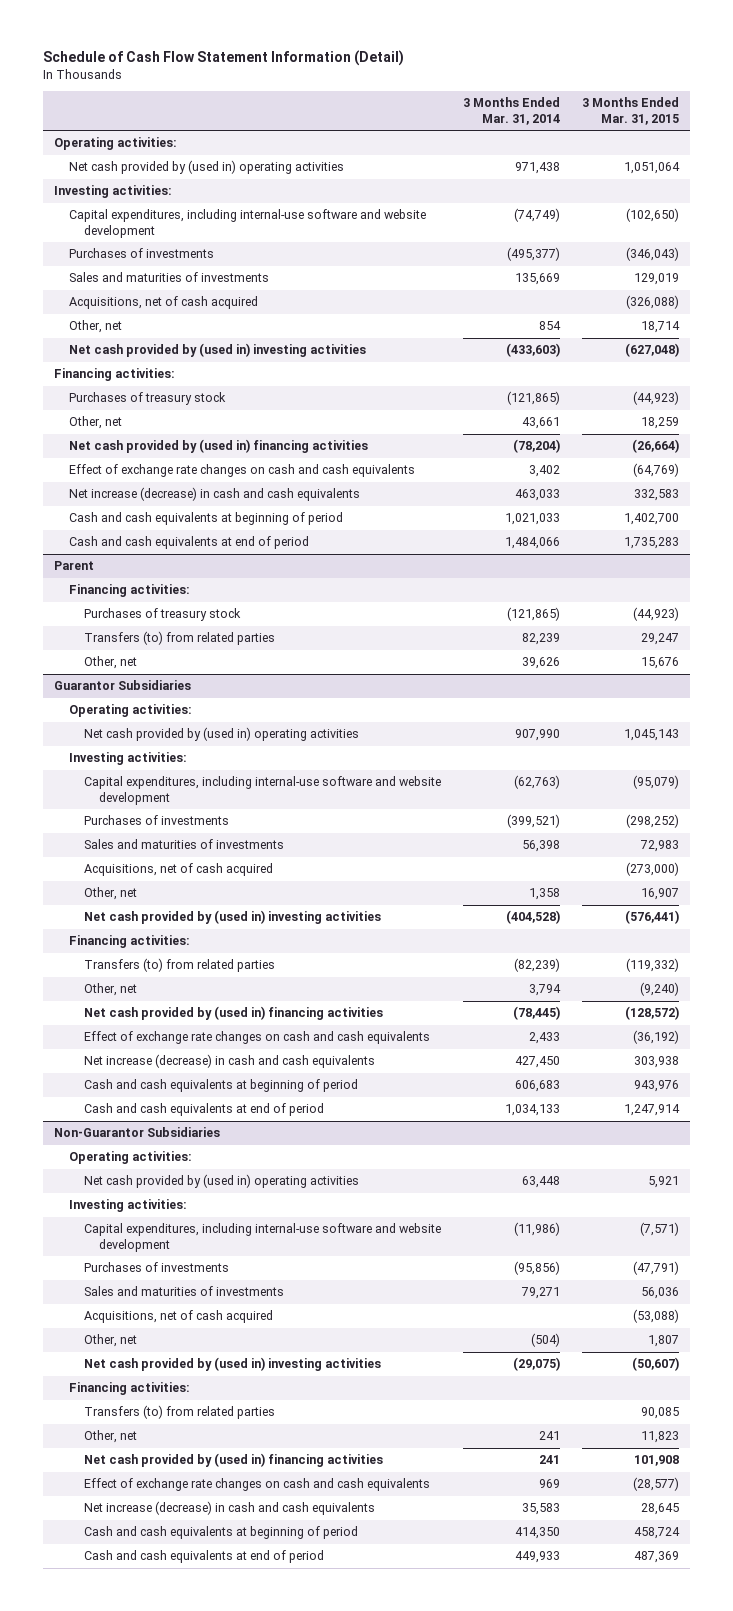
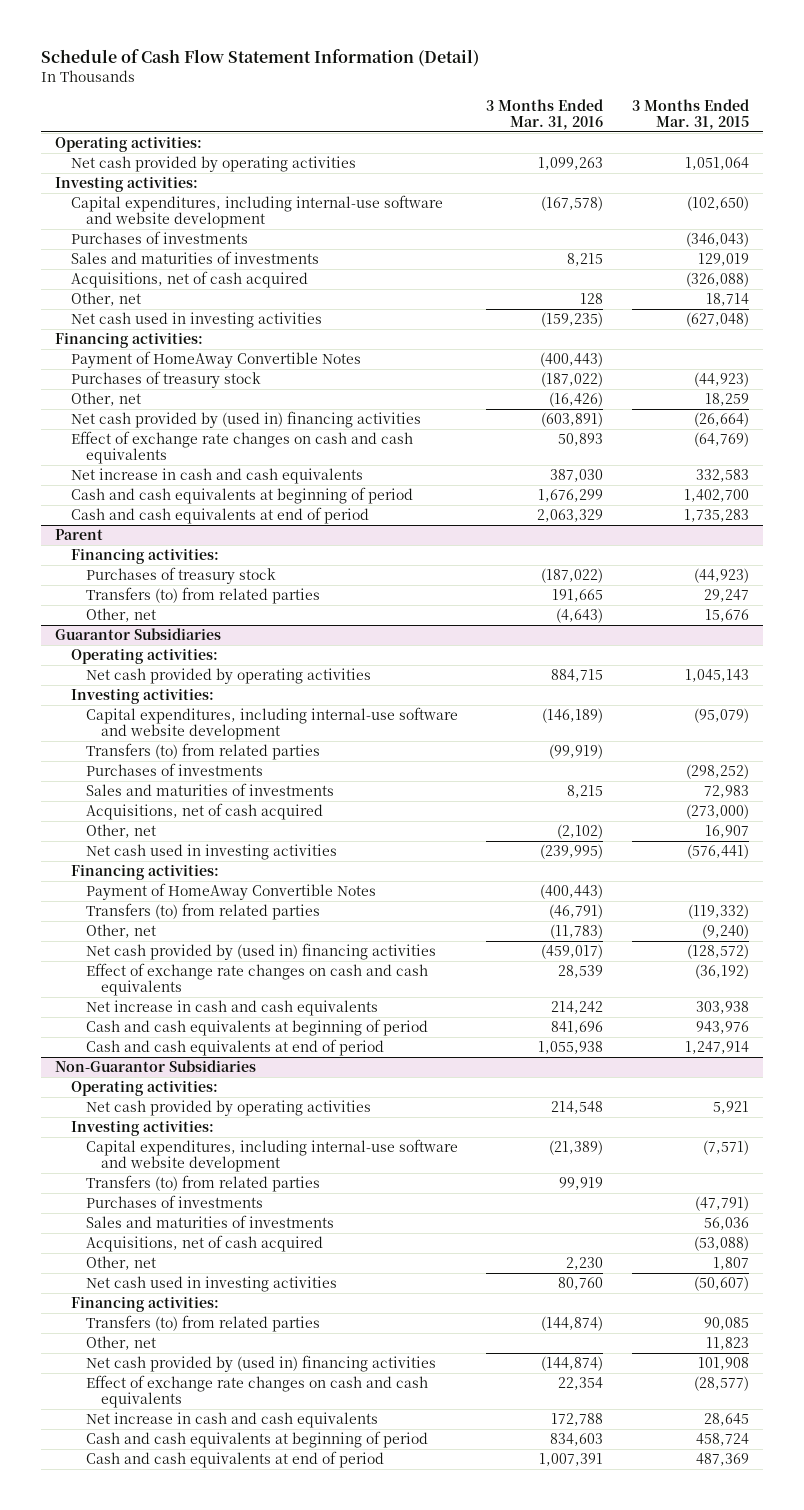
- | 3 Months Ended Mar. 31, 2014 | 3 Months Ended Mar. 31, 2015
+ | 3 Months Ended Mar. 31, 2016 | 3 Months Ended Mar. 31, 2015
- Net cash provided by (used in) operating activities | 971,438 | 1,051,064
+ Net cash provided by operating activities | 1,099,263 | 1,051,064
- Net cash provided by (used in) investing activities | (433,603) | (627,048)
+ Net cash used in investing activities | (159,235) | (627,048)
+ Payment of HomeAway Convertible Notes | (400,443) |
- Net increase (decrease) in cash and cash equivalents | 463,033 | 332,583
+ Net increase in cash and cash equivalents | 387,030 | 332,583
@ Guarantor Subsidiaries
- Net cash provided by (used in) operating activities | 907,990 | 1,045,143
+ Net cash provided by operating activities | 884,715 | 1,045,143
+ Transfers (to) from related parties | (99,919) |
- Net cash provided by (used in) investing activities | (404,528) | (576,441)
+ Net cash used in investing activities | (239,995) | (576,441)
+ Payment of HomeAway Convertible Notes | (400,443) |
- Net increase (decrease) in cash and cash equivalents | 427,450 | 303,938
+ Net increase in cash and cash equivalents | 214,242 | 303,938
@ Non-Guarantor Subsidiaries
- Net cash provided by (used in) operating activities | 63,448 | 5,921
+ Net cash provided by operating activities | 214,548 | 5,921
+ Transfers (to) from related parties | 99,919 |
- Net cash provided by (used in) investing activities | (29,075) | (50,607)
+ Net cash used in investing activities | 80,760 | (50,607)
- Net increase (decrease) in cash and cash equivalents | 35,583 | 28,645
+ Net increase in cash and cash equivalents | 172,788 | 28,645

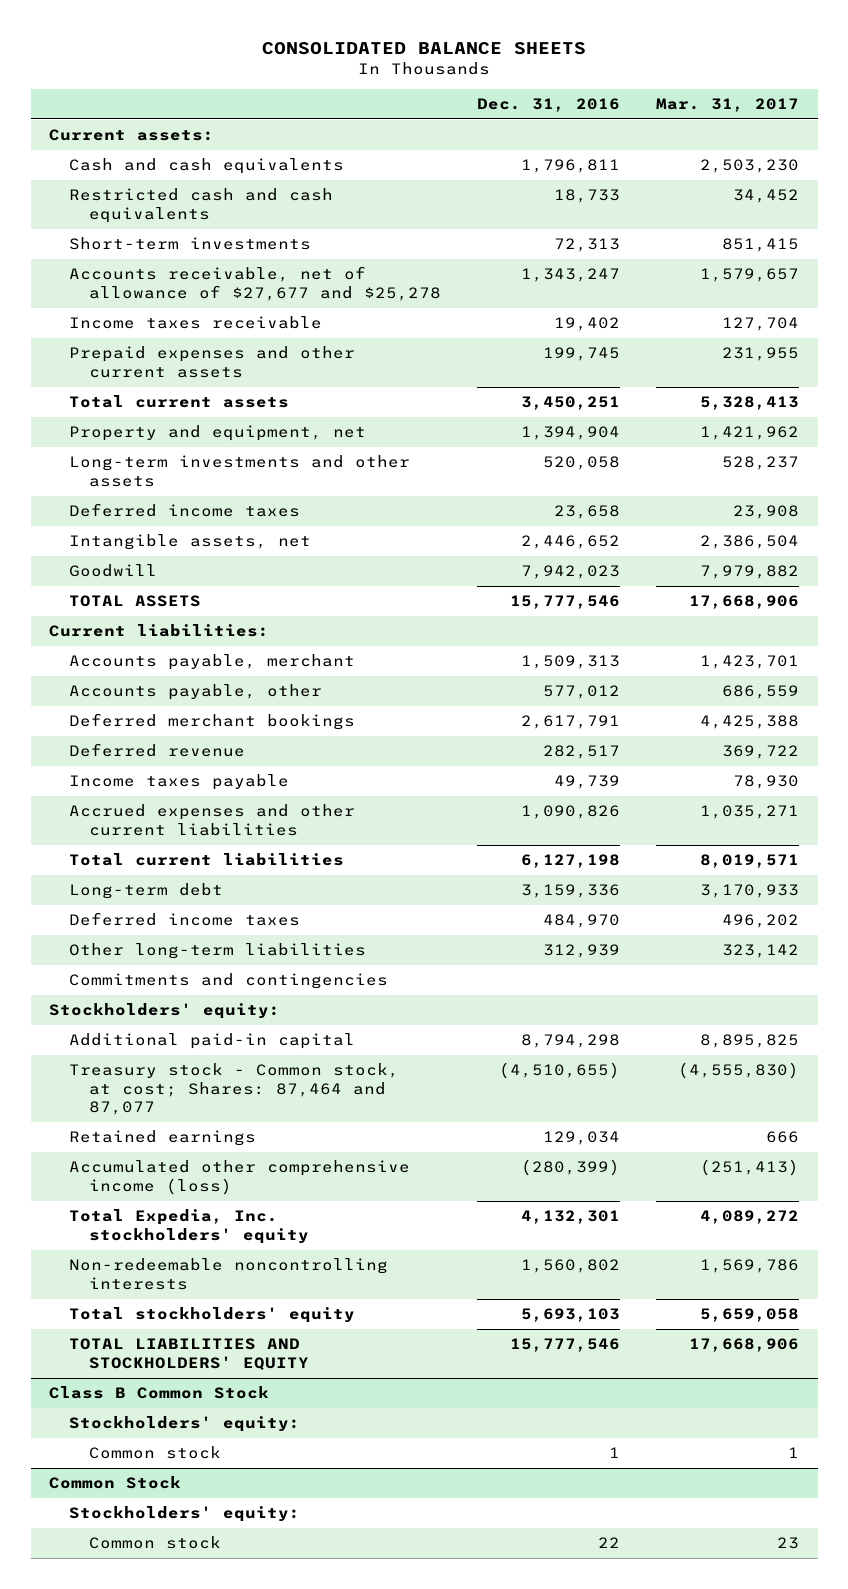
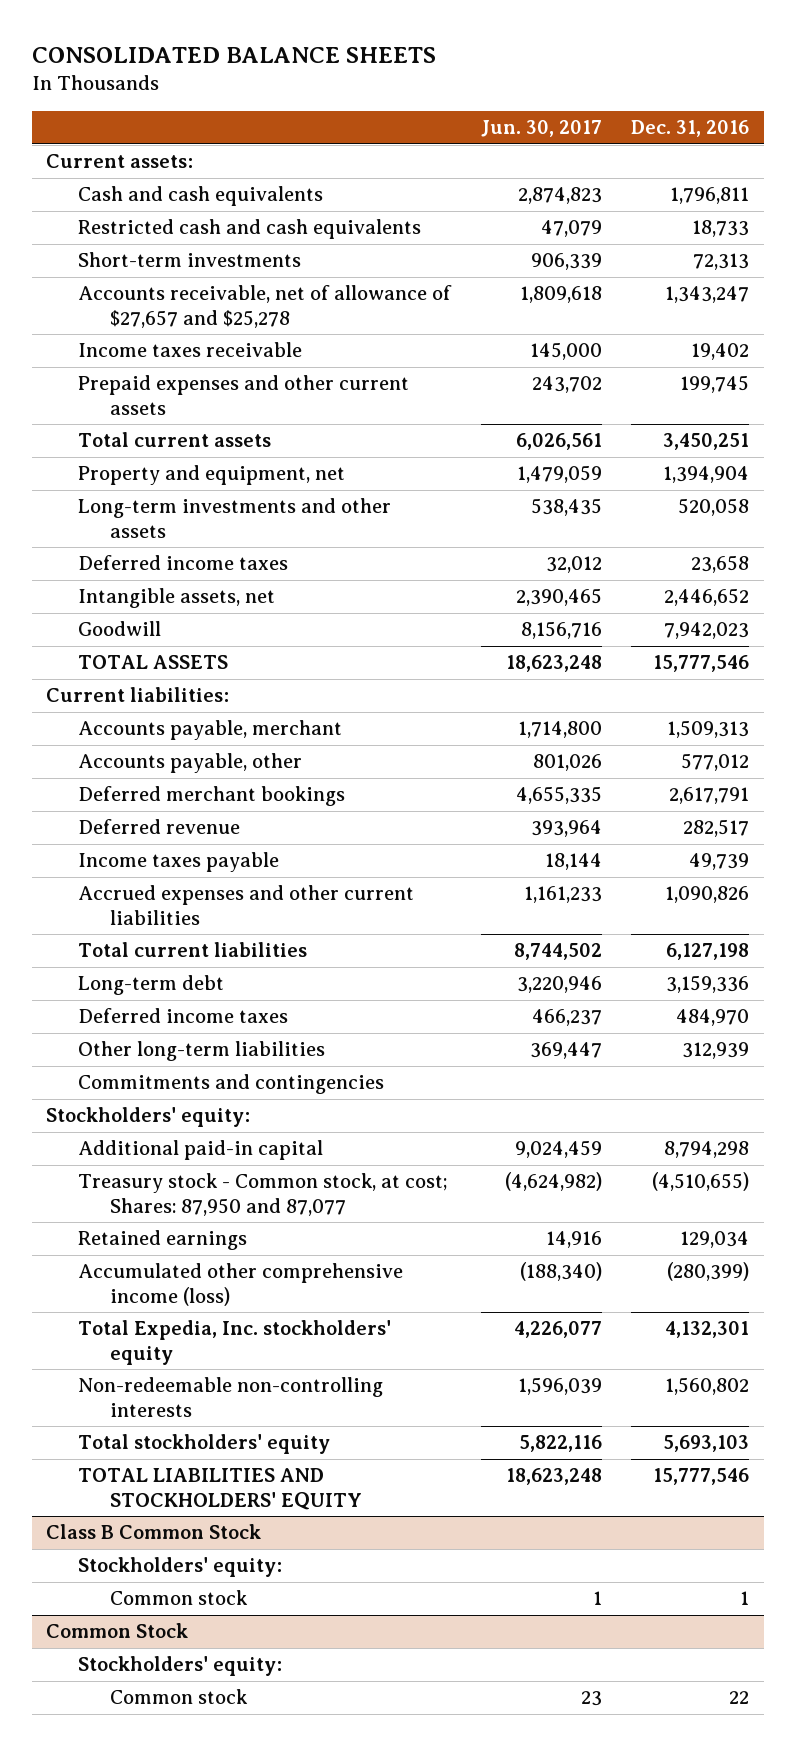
- | Dec. 31, 2016 | Mar. 31, 2017
+ | Jun. 30, 2017 | Dec. 31, 2016
- Accounts receivable, net of allowance of $27,677 and $25,278 | 1,343,247 | 1,579,657
+ Accounts receivable, net of allowance of $27,657 and $25,278 | 1,809,618 | 1,343,247
- Treasury stock - Common stock, at cost; Shares: 87,464 and 87,077 | (4,510,655) | (4,555,830)
+ Treasury stock - Common stock, at cost; Shares: 87,950 and 87,077 | (4,624,982) | (4,510,655)
- Non-redeemable noncontrolling interests | 1,560,802 | 1,569,786
+ Non-redeemable non-controlling interests | 1,596,039 | 1,560,802

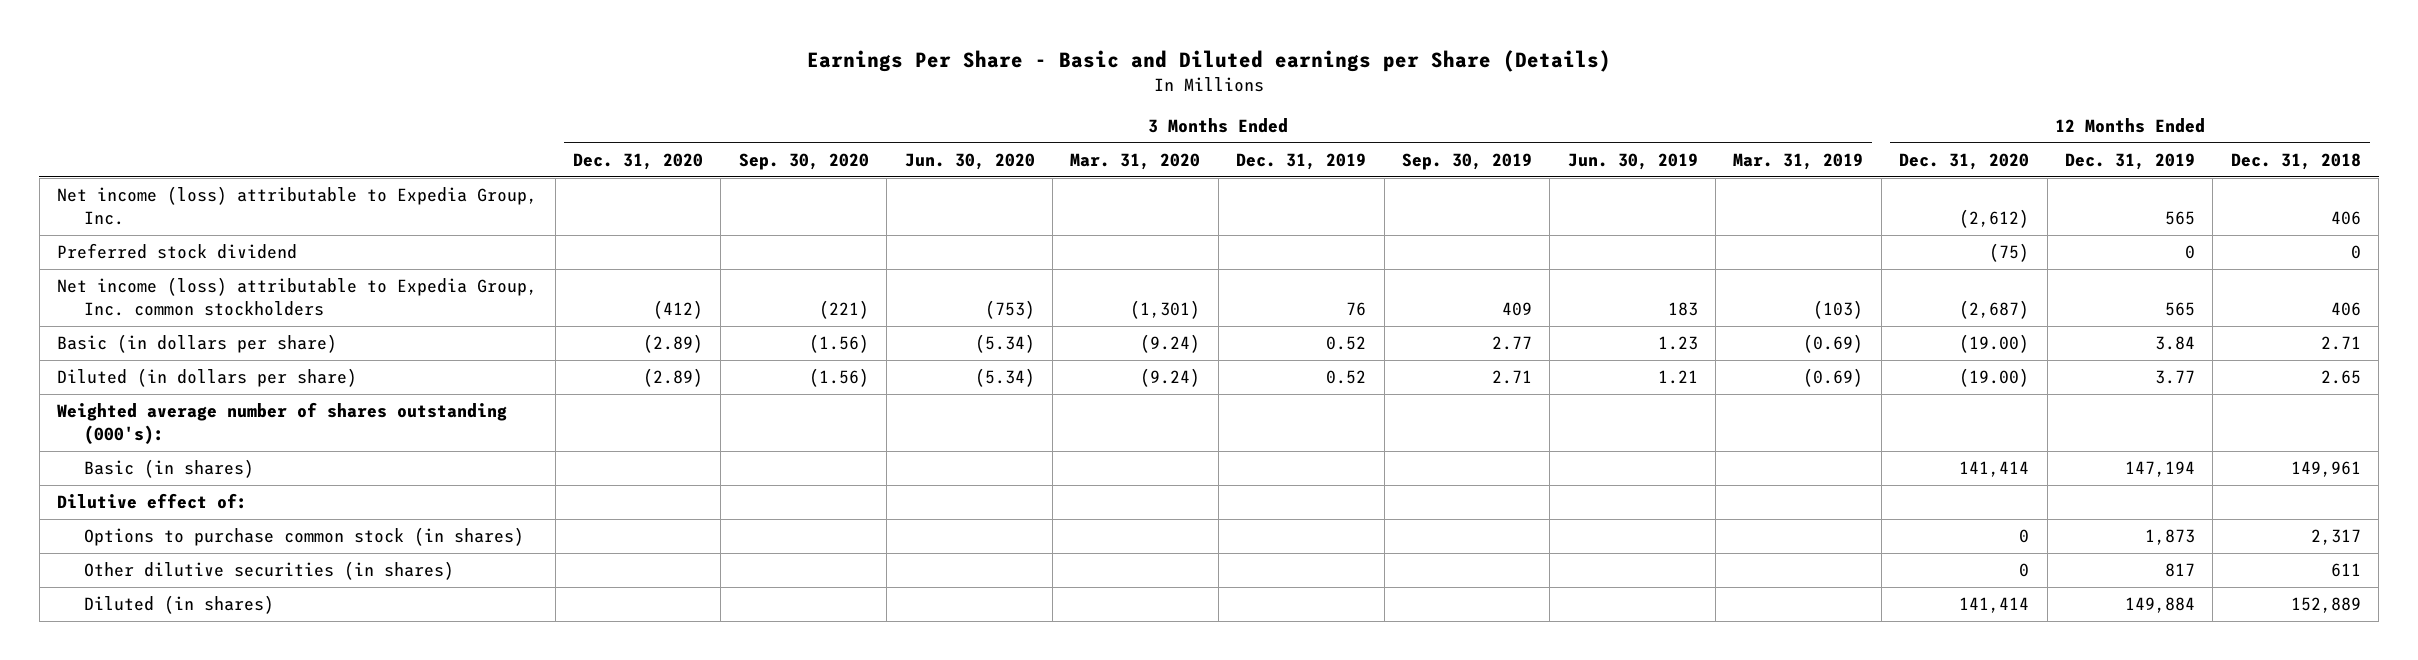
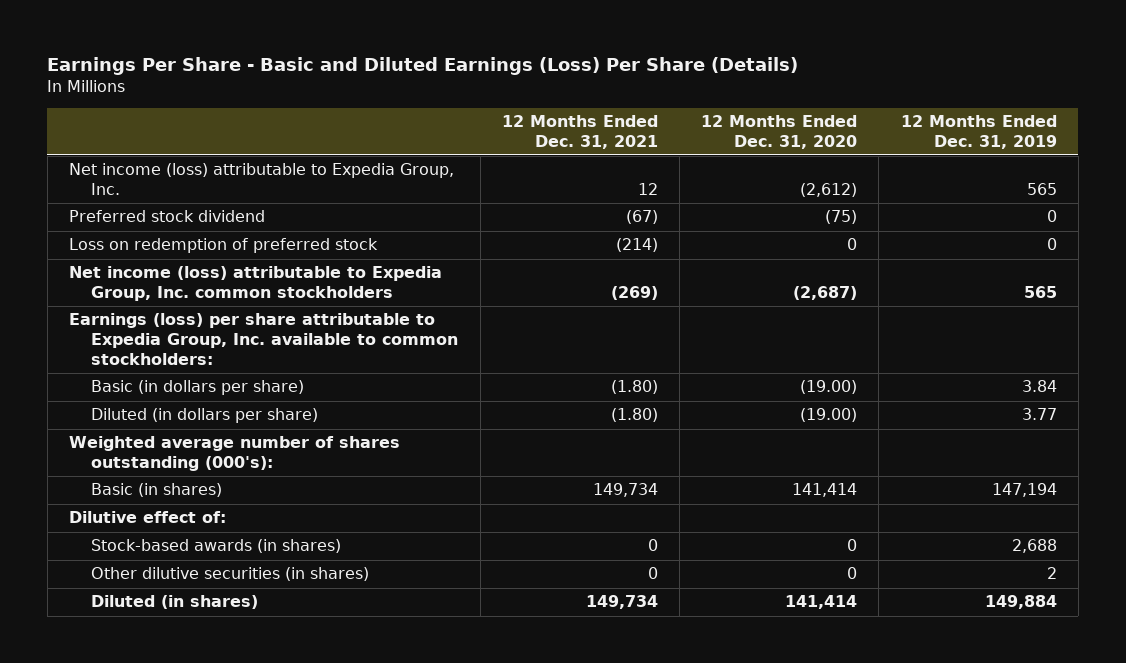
- Earnings Per Share - Basic and Diluted earnings per Share (Details)
+ Earnings Per Share - Basic and Diluted Earnings (Loss) Per Share (Details)
- | 3 Months Ended Dec. 31, 2020 | 3 Months Ended Sep. 30, 2020 | 3 Months Ended Jun. 30, 2020 | 3 Months Ended Mar. 31, 2020 | 3 Months Ended Dec. 31, 2019 | 3 Months Ended Sep. 30, 2019 | 3 Months Ended Jun. 30, 2019 | 3 Months Ended Mar. 31, 2019 | 12 Months Ended Dec. 31, 2020 | 12 Months Ended Dec. 31, 2019 | 12 Months Ended Dec. 31, 2018
+ | 12 Months Ended Dec. 31, 2021 | 12 Months Ended Dec. 31, 2020 | 12 Months Ended Dec. 31, 2019
+ Loss on redemption of preferred stock | (214) | 0 | 0
+ Earnings (loss) per share attributable to Expedia Group, Inc. available to common stockholders:
- Options to purchase common stock (in shares) | | | | | | | | | 0 | 1,873 | 2,317
- Other dilutive securities (in shares) | | | | | | | | | 0 | 817 | 611
+ Stock-based awards (in shares) | 0 | 0 | 2,688
+ Other dilutive securities (in shares) | 0 | 0 | 2

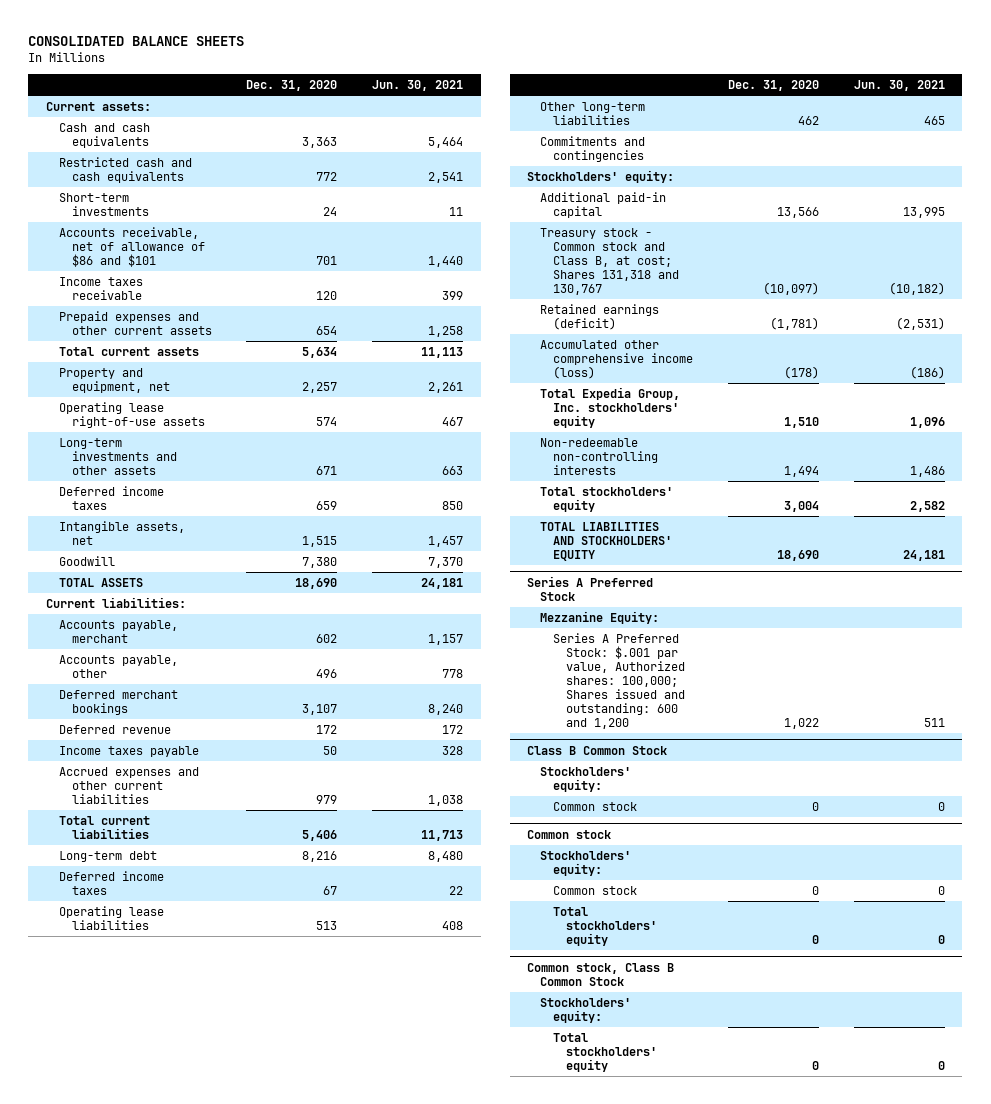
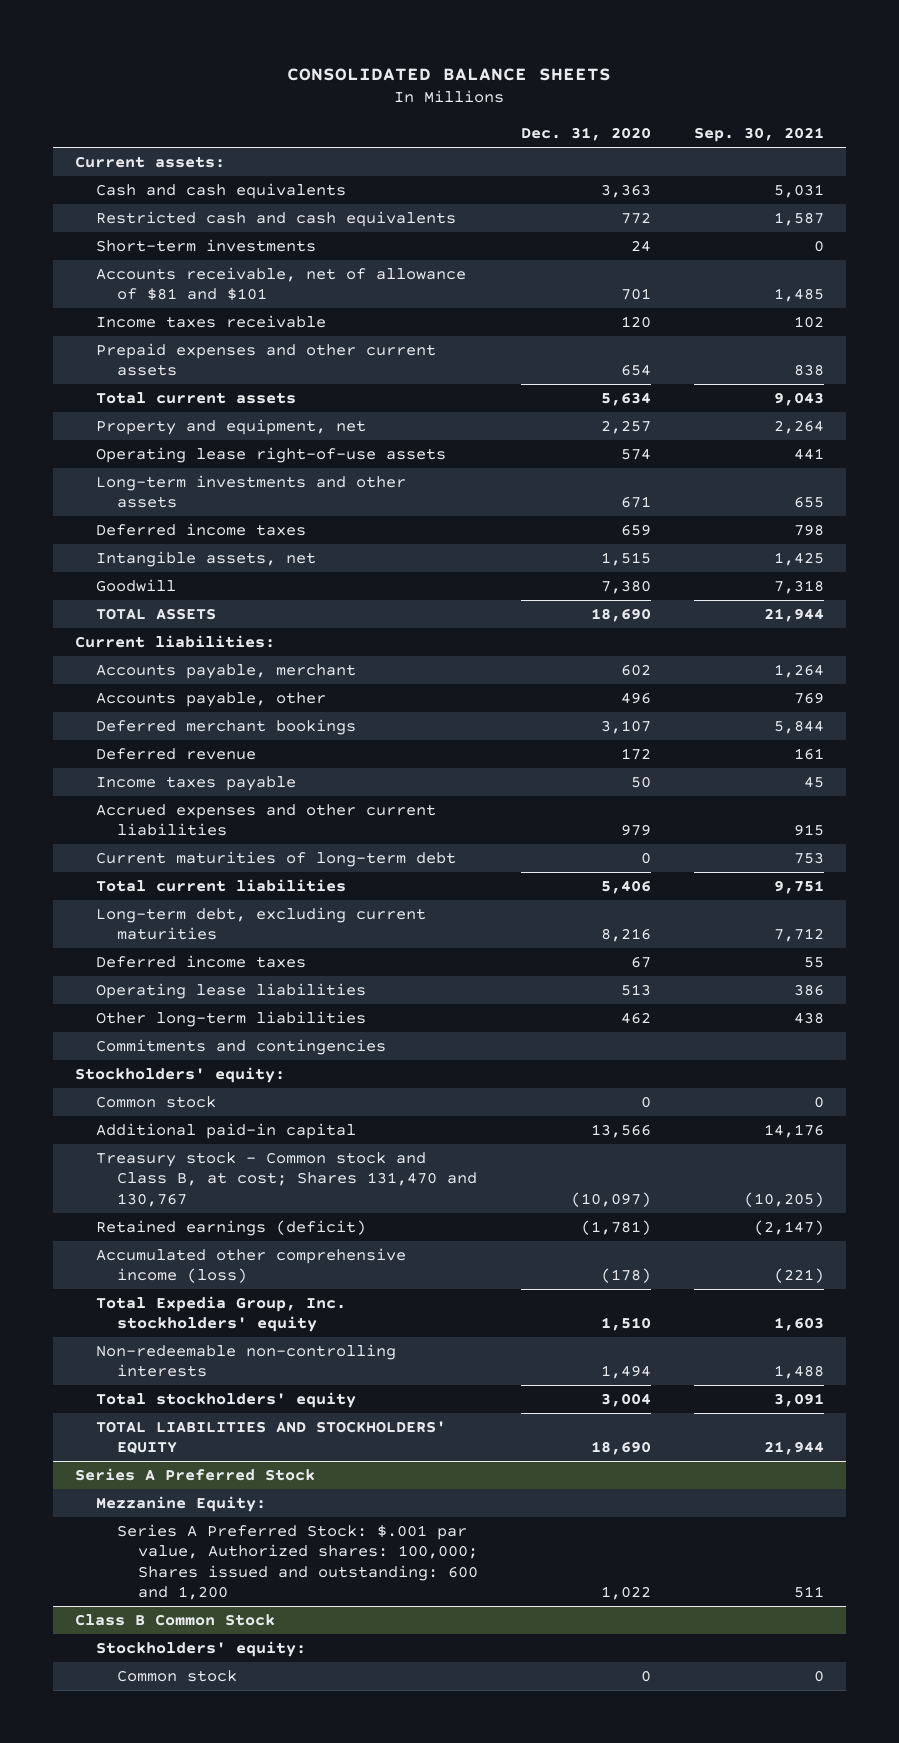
- | Dec. 31, 2020 | Jun. 30, 2021
+ | Dec. 31, 2020 | Sep. 30, 2021
- Accounts receivable, net of allowance of $86 and $101 | 701 | 1,440
+ Accounts receivable, net of allowance of $81 and $101 | 701 | 1,485
+ Current maturities of long-term debt | 0 | 753
- Long-term debt | 8,216 | 8,480
+ Long-term debt, excluding current maturities | 8,216 | 7,712
+ Common stock | 0 | 0
- Treasury stock - Common stock and Class B, at cost; Shares 131,318 and 130,767 | (10,097) | (10,182)
+ Treasury stock - Common stock and Class B, at cost; Shares 131,470 and 130,767 | (10,097) | (10,205)
- Common stock
- Stockholders' equity:
- Common stock | 0 | 0
- Total stockholders' equity | 0 | 0
- Common stock, Class B Common Stock
- Stockholders' equity:
- Total stockholders' equity | 0 | 0

